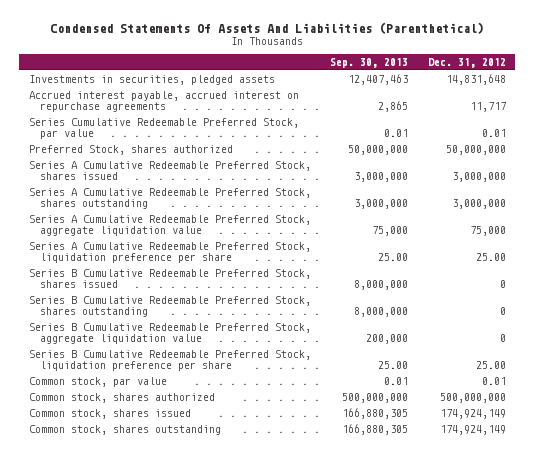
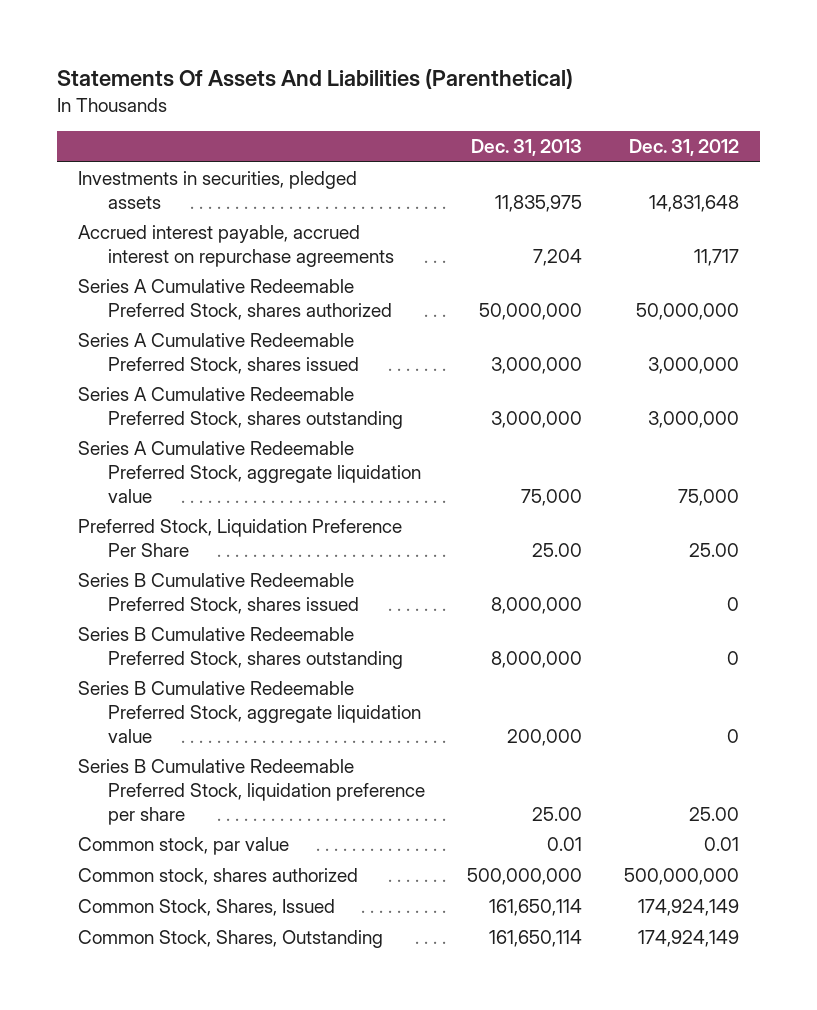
- Condensed Statements Of Assets And Liabilities (Parenthetical)
+ Statements Of Assets And Liabilities (Parenthetical)
- | Sep. 30, 2013 | Dec. 31, 2012
+ | Dec. 31, 2013 | Dec. 31, 2012
- Series Cumulative Redeemable Preferred Stock, par value | 0.01 | 0.01
- Preferred Stock, shares authorized | 50,000,000 | 50,000,000
+ Series A Cumulative Redeemable Preferred Stock, shares authorized | 50,000,000 | 50,000,000
- Series A Cumulative Redeemable Preferred Stock, liquidation preference per share | 25.00 | 25.00
+ Preferred Stock, Liquidation Preference Per Share | 25.00 | 25.00
- Common stock, shares issued | 166,880,305 | 174,924,149
- Common stock, shares outstanding | 166,880,305 | 174,924,149
+ Common Stock, Shares, Issued | 161,650,114 | 174,924,149
+ Common Stock, Shares, Outstanding | 161,650,114 | 174,924,149

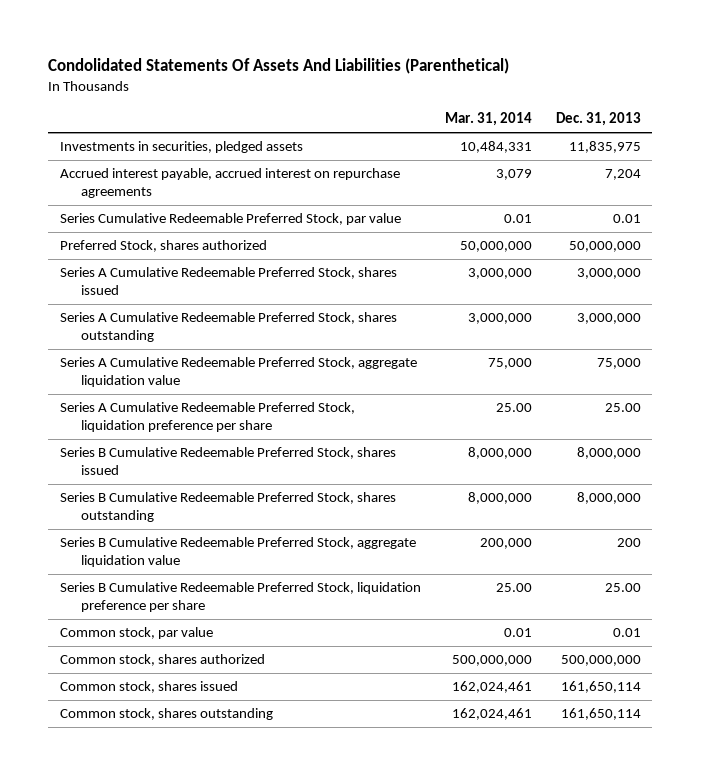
- Statements Of Assets And Liabilities (Parenthetical)
+ Condolidated Statements Of Assets And Liabilities (Parenthetical)
- | Dec. 31, 2013 | Dec. 31, 2012
+ | Mar. 31, 2014 | Dec. 31, 2013
- Series A Cumulative Redeemable Preferred Stock, shares authorized | 50,000,000 | 50,000,000
+ Series Cumulative Redeemable Preferred Stock, par value | 0.01 | 0.01
+ Preferred Stock, shares authorized | 50,000,000 | 50,000,000
- Preferred Stock, Liquidation Preference Per Share | 25.00 | 25.00
+ Series A Cumulative Redeemable Preferred Stock, liquidation preference per share | 25.00 | 25.00
- Series B Cumulative Redeemable Preferred Stock, aggregate liquidation value | 200,000 | 0
+ Series B Cumulative Redeemable Preferred Stock, aggregate liquidation value | 200,000 | 200
- Common Stock, Shares, Issued | 161,650,114 | 174,924,149
- Common Stock, Shares, Outstanding | 161,650,114 | 174,924,149
+ Common stock, shares issued | 162,024,461 | 161,650,114
+ Common stock, shares outstanding | 162,024,461 | 161,650,114

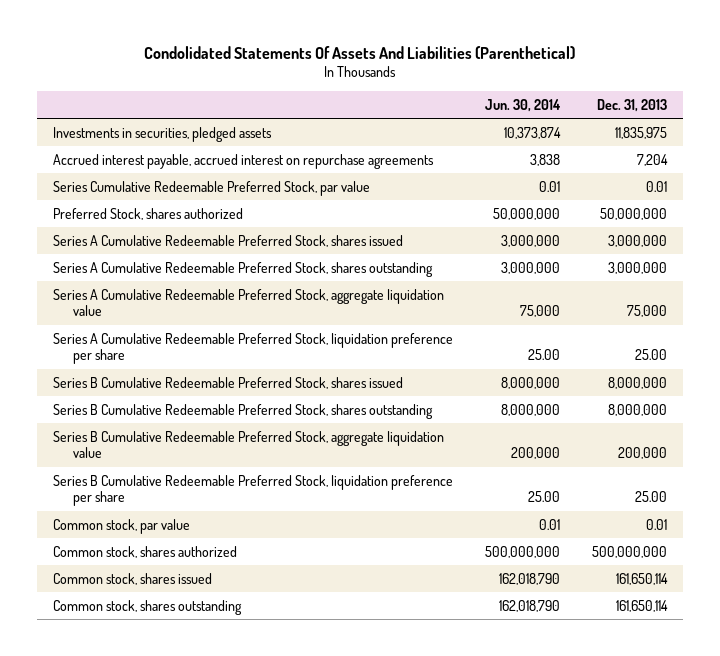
- | Mar. 31, 2014 | Dec. 31, 2013
+ | Jun. 30, 2014 | Dec. 31, 2013
- Series B Cumulative Redeemable Preferred Stock, aggregate liquidation value | 200,000 | 200
+ Series B Cumulative Redeemable Preferred Stock, aggregate liquidation value | 200,000 | 200,000

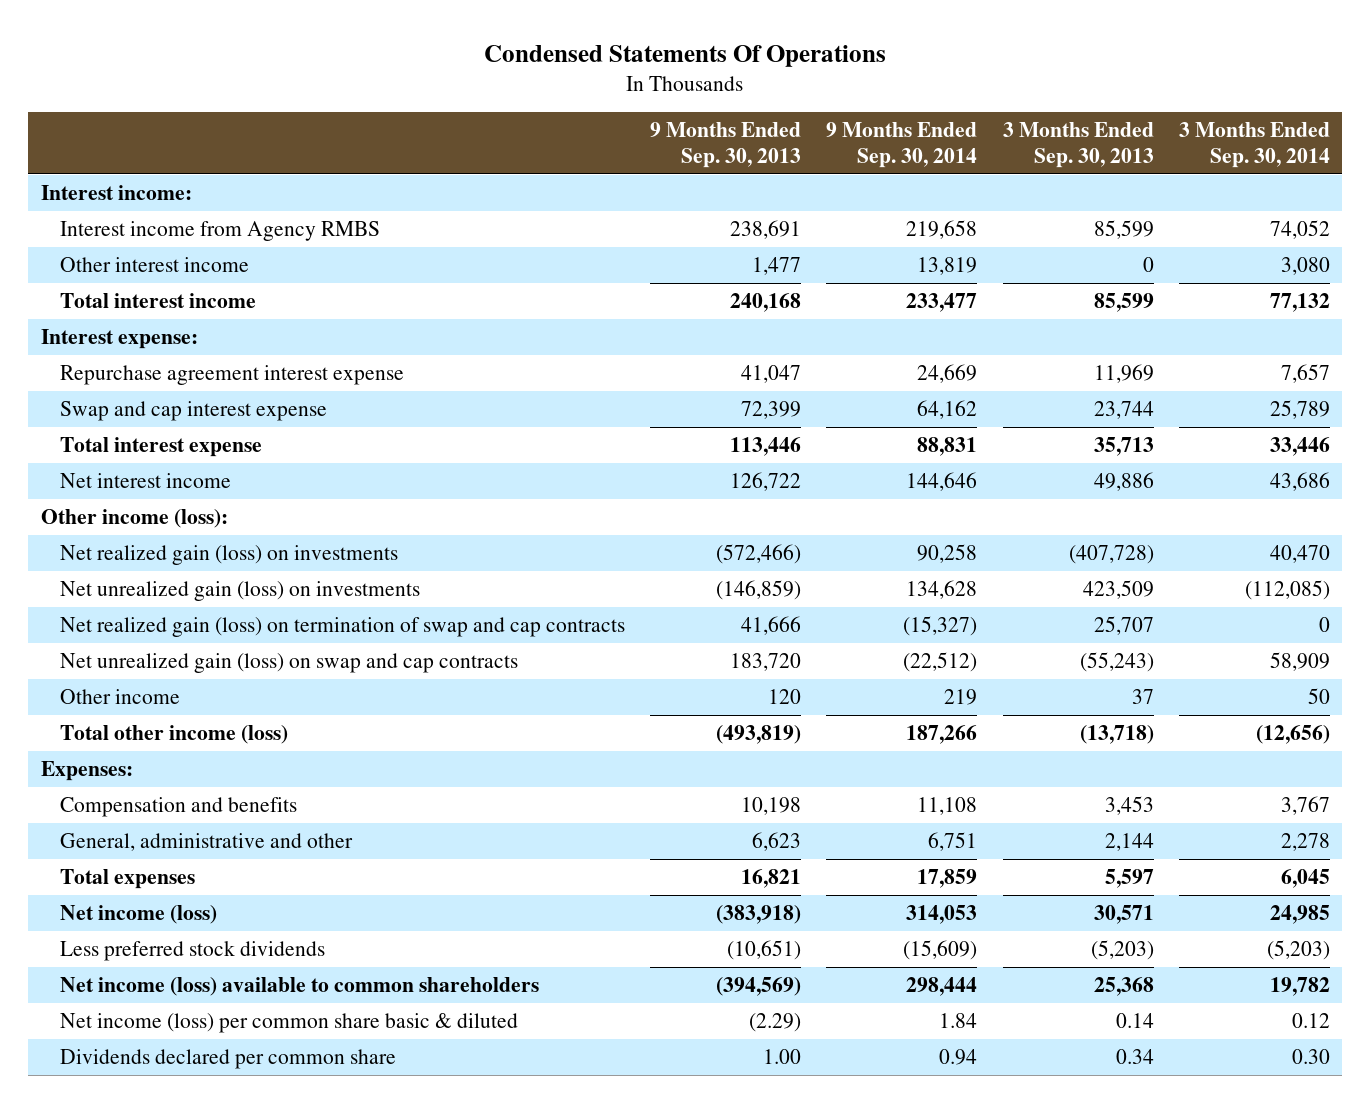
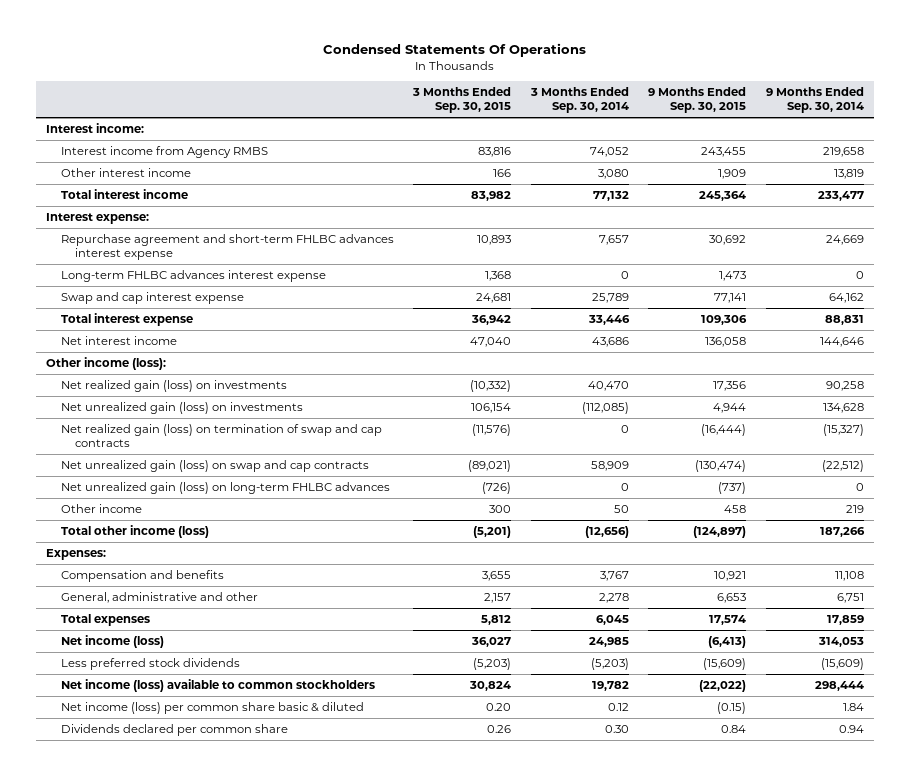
- | 9 Months Ended Sep. 30, 2013 | 9 Months Ended Sep. 30, 2014 | 3 Months Ended Sep. 30, 2013 | 3 Months Ended Sep. 30, 2014
+ | 3 Months Ended Sep. 30, 2015 | 3 Months Ended Sep. 30, 2014 | 9 Months Ended Sep. 30, 2015 | 9 Months Ended Sep. 30, 2014
- Repurchase agreement interest expense | 41,047 | 24,669 | 11,969 | 7,657
+ Repurchase agreement and short-term FHLBC advances interest expense | 10,893 | 7,657 | 30,692 | 24,669
+ Long-term FHLBC advances interest expense | 1,368 | 0 | 1,473 | 0
+ Net unrealized gain (loss) on long-term FHLBC advances | (726) | 0 | (737) | 0
- Net income (loss) available to common shareholders | (394,569) | 298,444 | 25,368 | 19,782
+ Net income (loss) available to common stockholders | 30,824 | 19,782 | (22,022) | 298,444

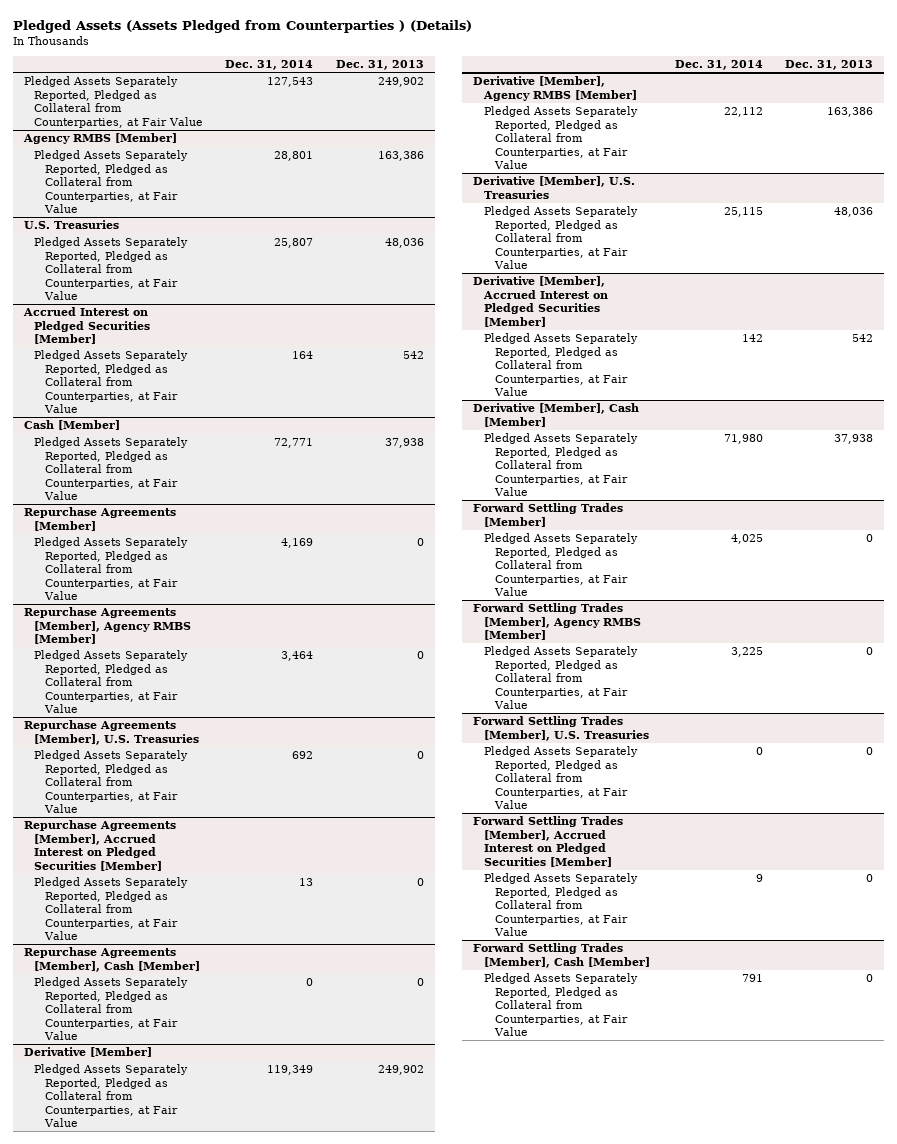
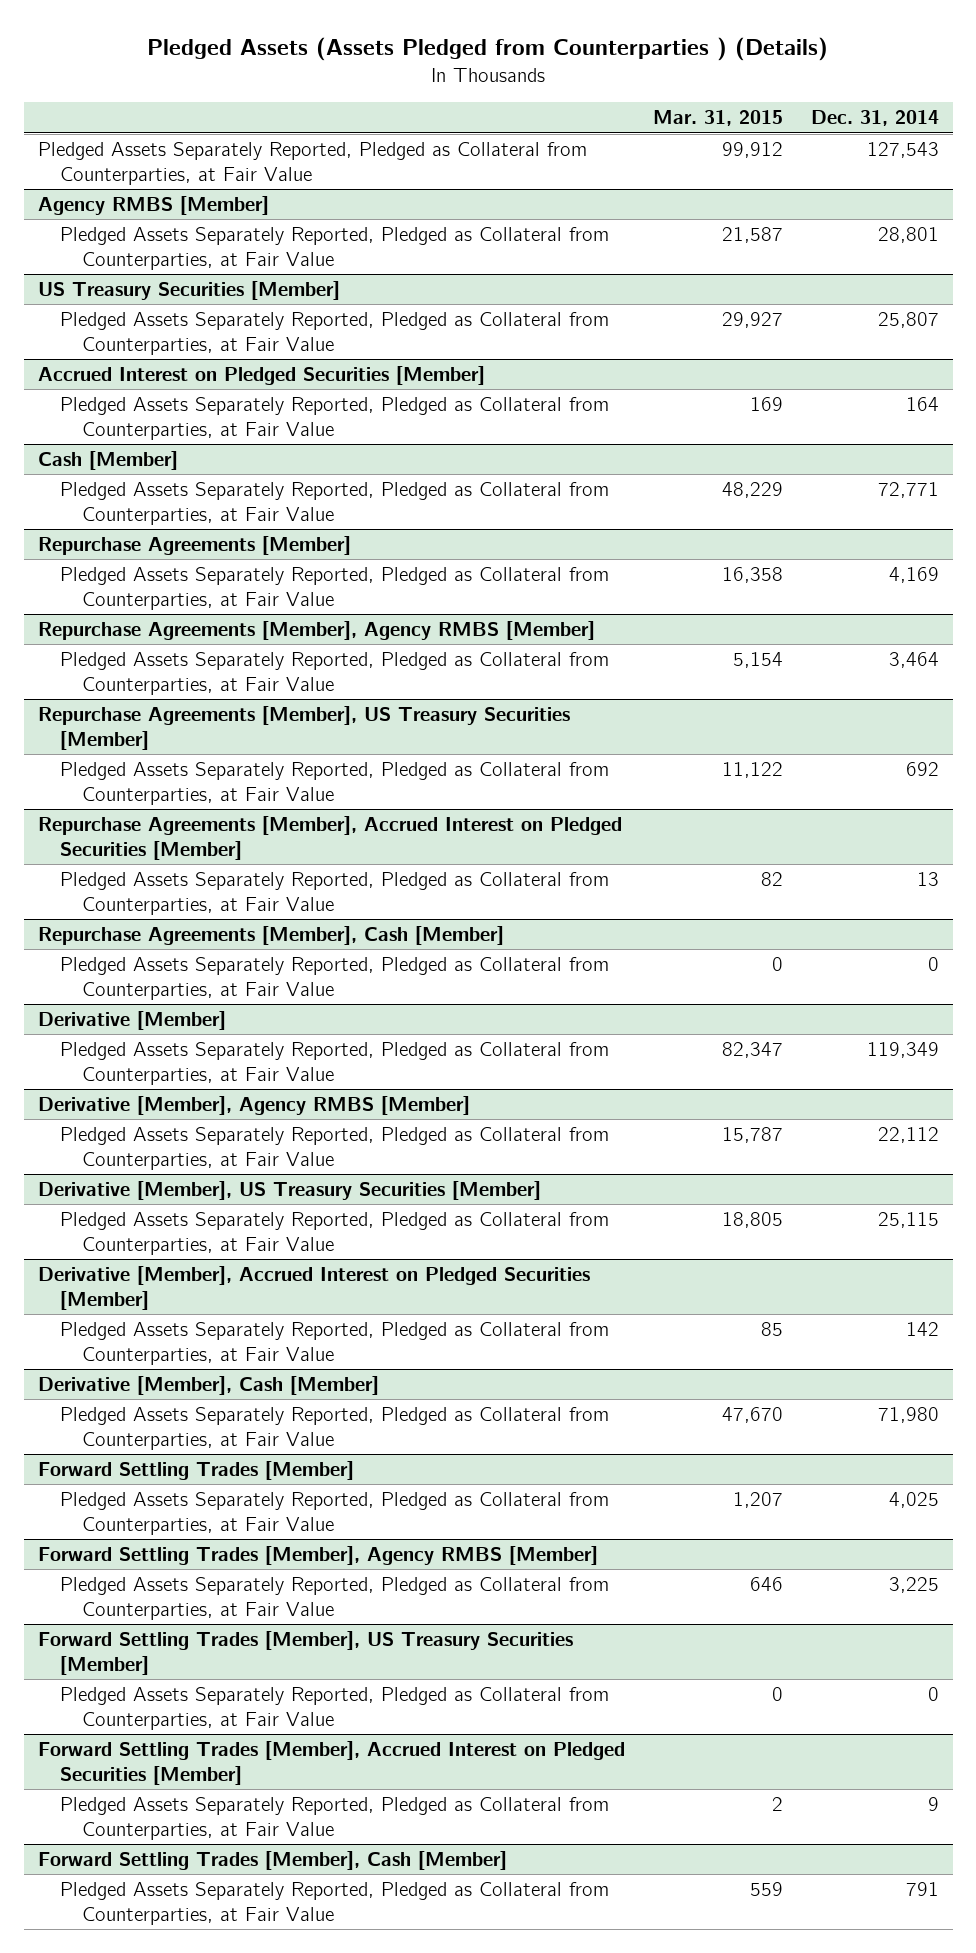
- | Dec. 31, 2014 | Dec. 31, 2013
+ | Mar. 31, 2015 | Dec. 31, 2014
- U.S. Treasuries
+ US Treasury Securities [Member]
- Repurchase Agreements [Member], U.S. Treasuries
+ Repurchase Agreements [Member], US Treasury Securities [Member]
- Derivative [Member], U.S. Treasuries
+ Derivative [Member], US Treasury Securities [Member]
- Forward Settling Trades [Member], U.S. Treasuries
+ Forward Settling Trades [Member], US Treasury Securities [Member]

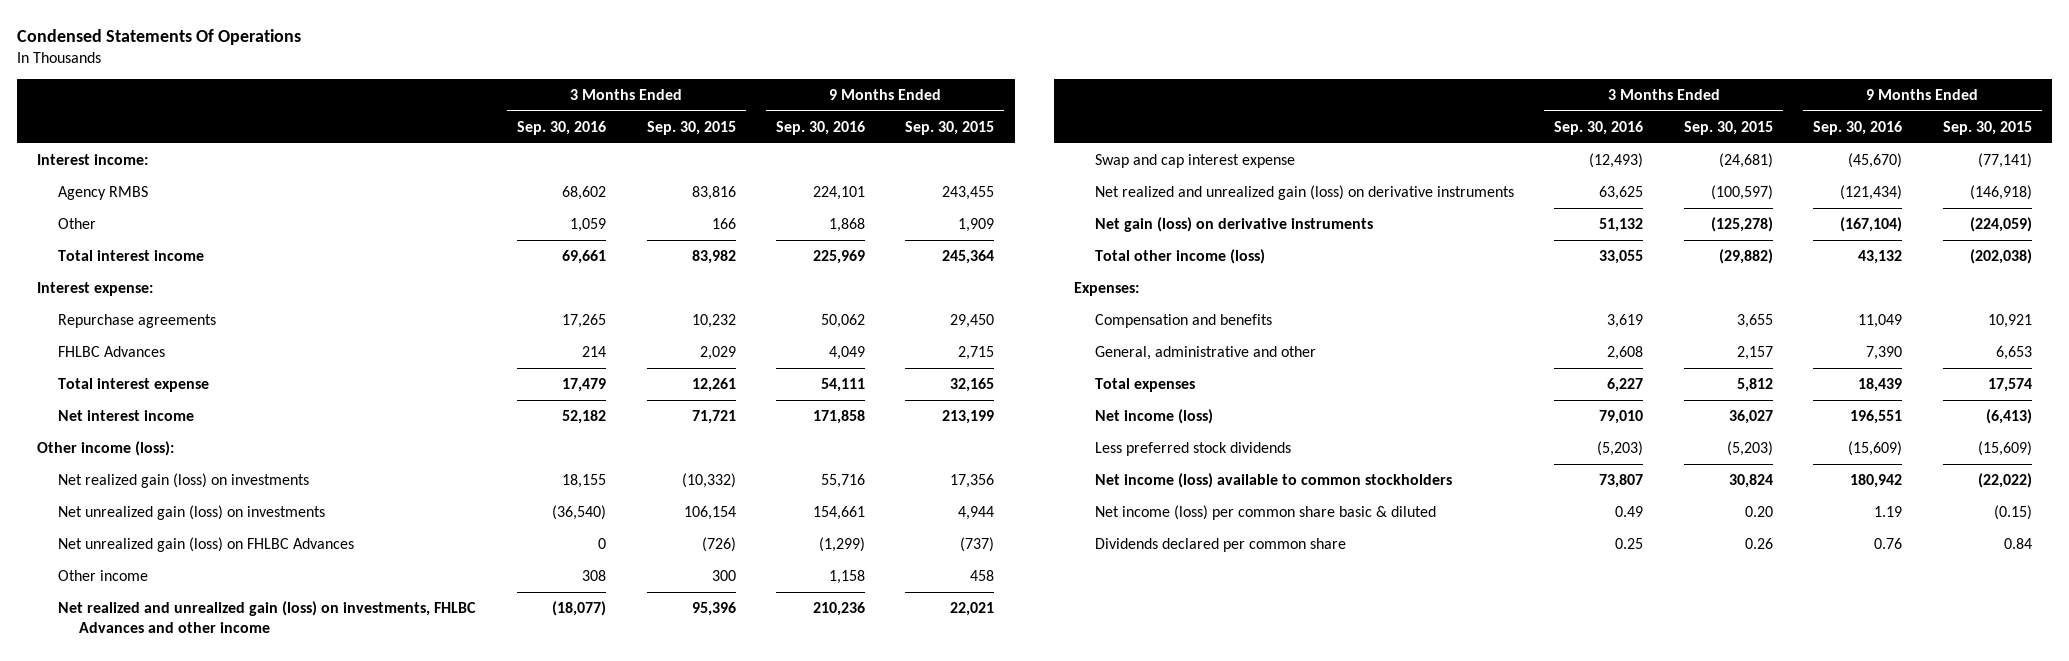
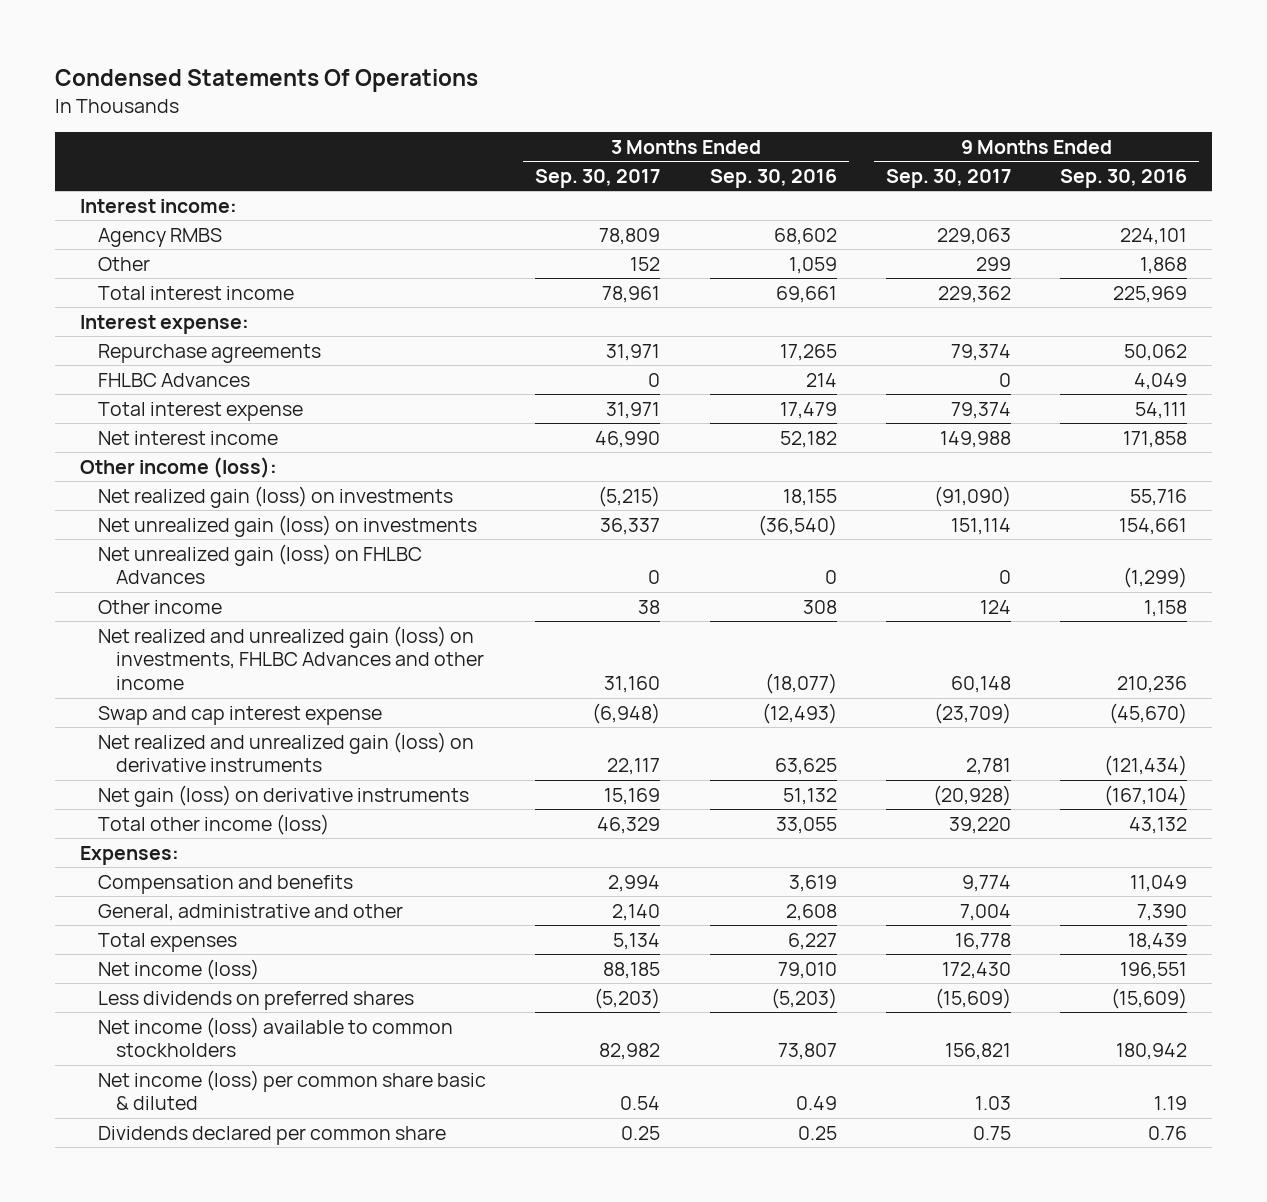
- | 3 Months Ended Sep. 30, 2016 | 3 Months Ended Sep. 30, 2015 | 9 Months Ended Sep. 30, 2016 | 9 Months Ended Sep. 30, 2015
+ | 3 Months Ended Sep. 30, 2017 | 3 Months Ended Sep. 30, 2016 | 9 Months Ended Sep. 30, 2017 | 9 Months Ended Sep. 30, 2016
- Less preferred stock dividends | (5,203) | (5,203) | (15,609) | (15,609)
+ Less dividends on preferred shares | (5,203) | (5,203) | (15,609) | (15,609)

